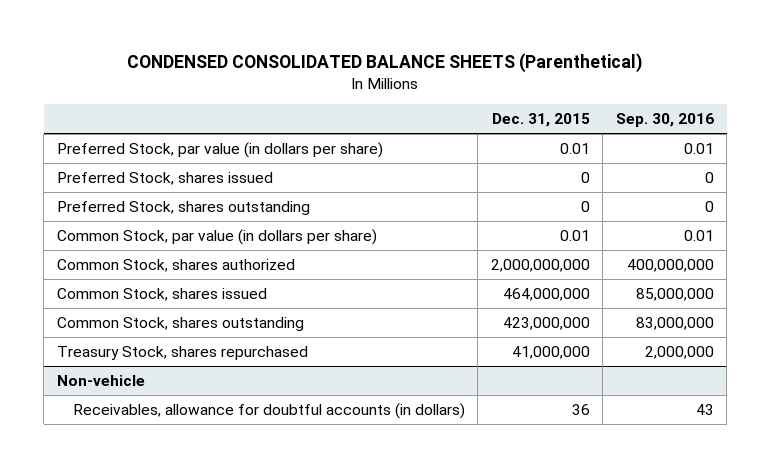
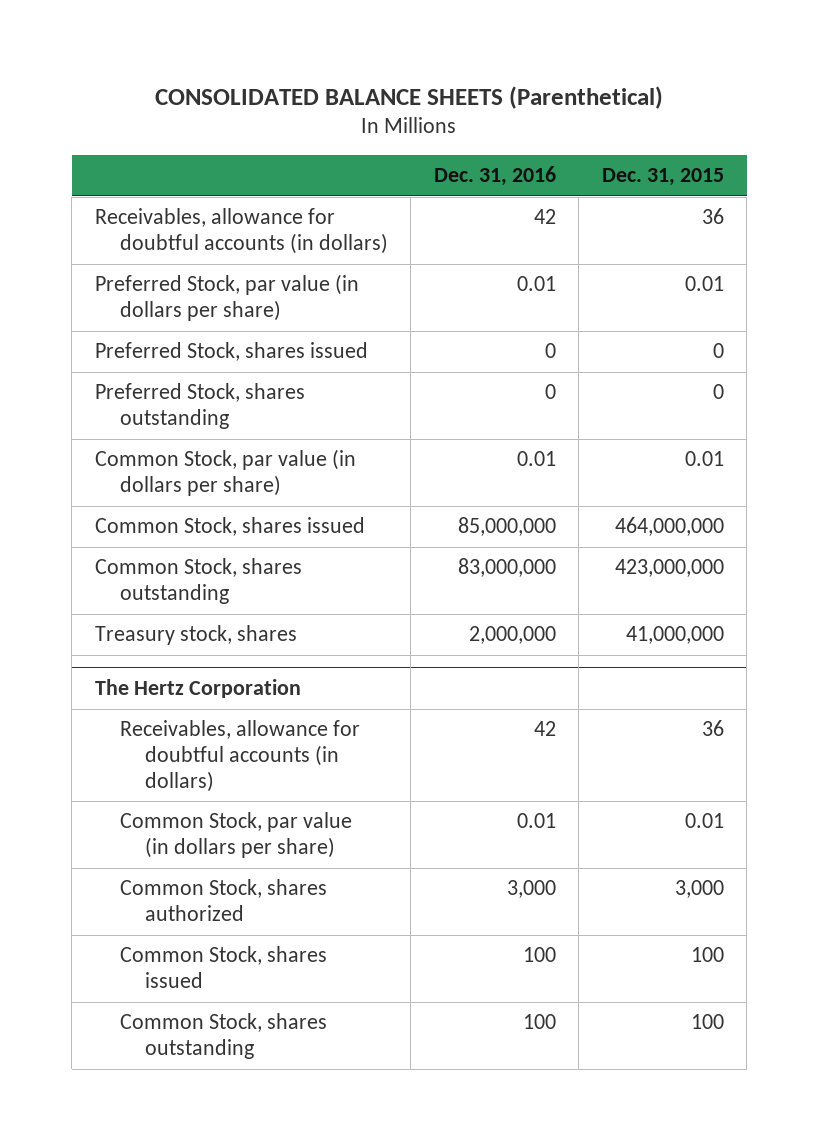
- CONDENSED CONSOLIDATED BALANCE SHEETS (Parenthetical)
+ CONSOLIDATED BALANCE SHEETS (Parenthetical)
- | Dec. 31, 2015 | Sep. 30, 2016
+ | Dec. 31, 2016 | Dec. 31, 2015
+ Receivables, allowance for doubtful accounts (in dollars) | 42 | 36
- Common Stock, shares authorized | 2,000,000,000 | 400,000,000
- Treasury Stock, shares repurchased | 41,000,000 | 2,000,000
- Non-vehicle
+ Treasury stock, shares | 2,000,000 | 41,000,000
+ The Hertz Corporation
+ Common Stock, par value (in dollars per share) | 0.01 | 0.01
+ Common Stock, shares authorized | 3,000 | 3,000
+ Common Stock, shares issued | 100 | 100
+ Common Stock, shares outstanding | 100 | 100

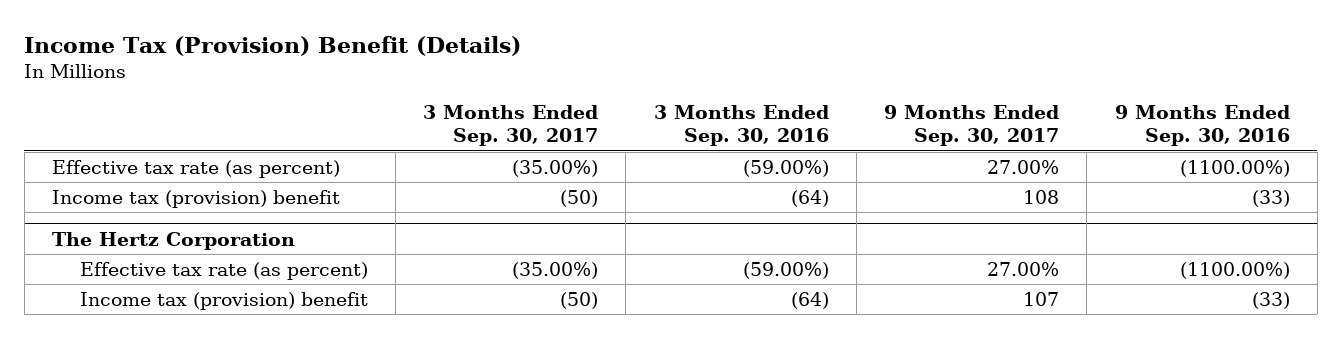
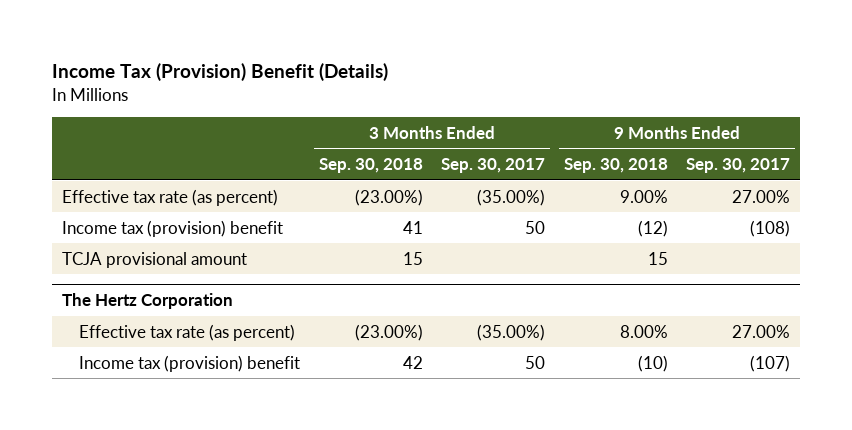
- | 3 Months Ended Sep. 30, 2017 | 3 Months Ended Sep. 30, 2016 | 9 Months Ended Sep. 30, 2017 | 9 Months Ended Sep. 30, 2016
+ | 3 Months Ended Sep. 30, 2018 | 3 Months Ended Sep. 30, 2017 | 9 Months Ended Sep. 30, 2018 | 9 Months Ended Sep. 30, 2017
- Income tax (provision) benefit | (50) | (64) | 108 | (33)
+ Income tax (provision) benefit | 41 | 50 | (12) | (108)
+ TCJA provisional amount | 15 | | 15 |
@ The Hertz Corporation
- Income tax (provision) benefit | (50) | (64) | 107 | (33)
+ Income tax (provision) benefit | 42 | 50 | (10) | (107)

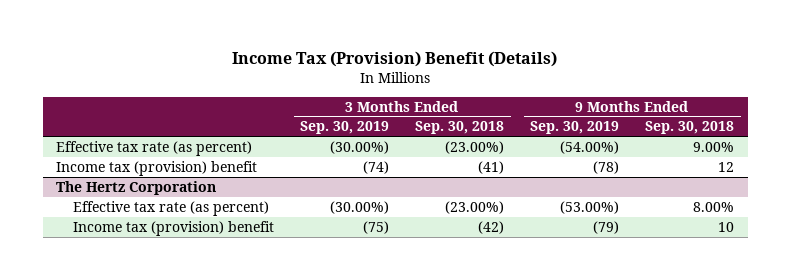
- | 3 Months Ended Sep. 30, 2018 | 3 Months Ended Sep. 30, 2017 | 9 Months Ended Sep. 30, 2018 | 9 Months Ended Sep. 30, 2017
+ | 3 Months Ended Sep. 30, 2019 | 3 Months Ended Sep. 30, 2018 | 9 Months Ended Sep. 30, 2019 | 9 Months Ended Sep. 30, 2018
- Income tax (provision) benefit | 41 | 50 | (12) | (108)
- TCJA provisional amount | 15 | | 15 |
+ Income tax (provision) benefit | (74) | (41) | (78) | 12
@ The Hertz Corporation
- Income tax (provision) benefit | 42 | 50 | (10) | (107)
+ Income tax (provision) benefit | (75) | (42) | (79) | 10

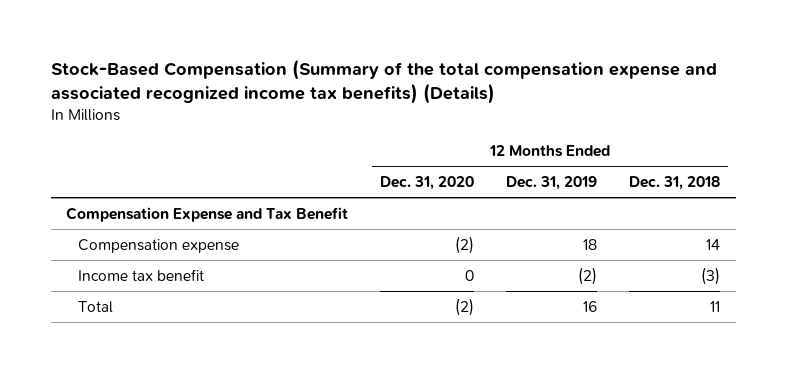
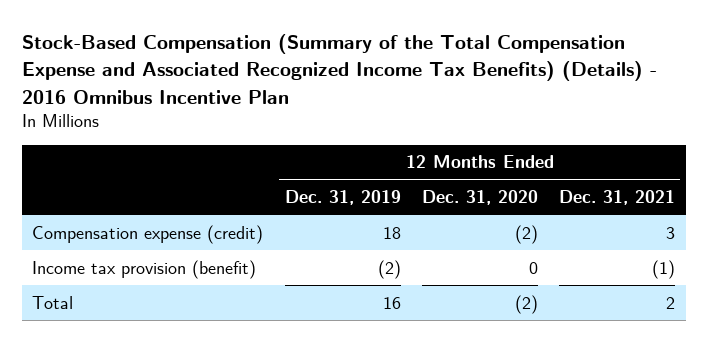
- Stock-Based Compensation (Summary of the total compensation expense and associated recognized income tax benefits) (Details)
+ Stock-Based Compensation (Summary of the Total Compensation Expense and Associated Recognized Income Tax Benefits) (Details) - 2016 Omnibus Incentive Plan
- | 12 Months Ended Dec. 31, 2020 | 12 Months Ended Dec. 31, 2019 | 12 Months Ended Dec. 31, 2018
+ | 12 Months Ended Dec. 31, 2019 | 12 Months Ended Dec. 31, 2020 | 12 Months Ended Dec. 31, 2021
- Compensation Expense and Tax Benefit
- Compensation expense | (2) | 18 | 14
- Income tax benefit | 0 | (2) | (3)
+ Compensation expense (credit) | 18 | (2) | 3
+ Income tax provision (benefit) | (2) | 0 | (1)

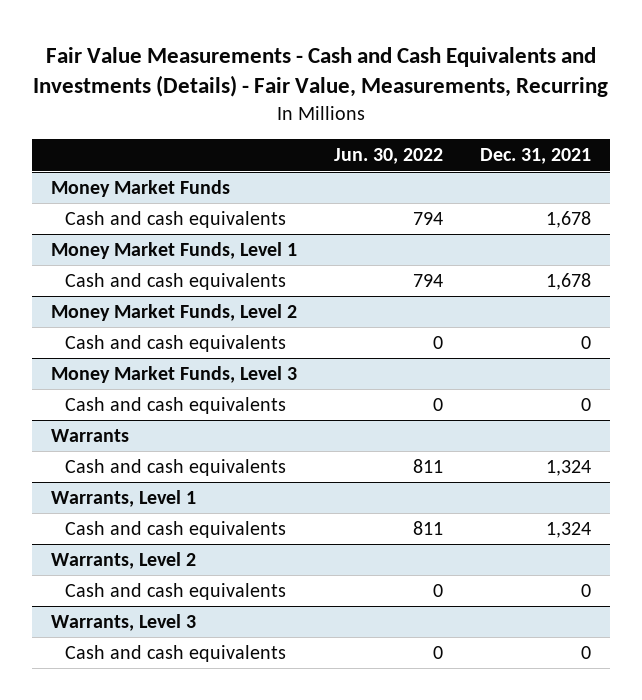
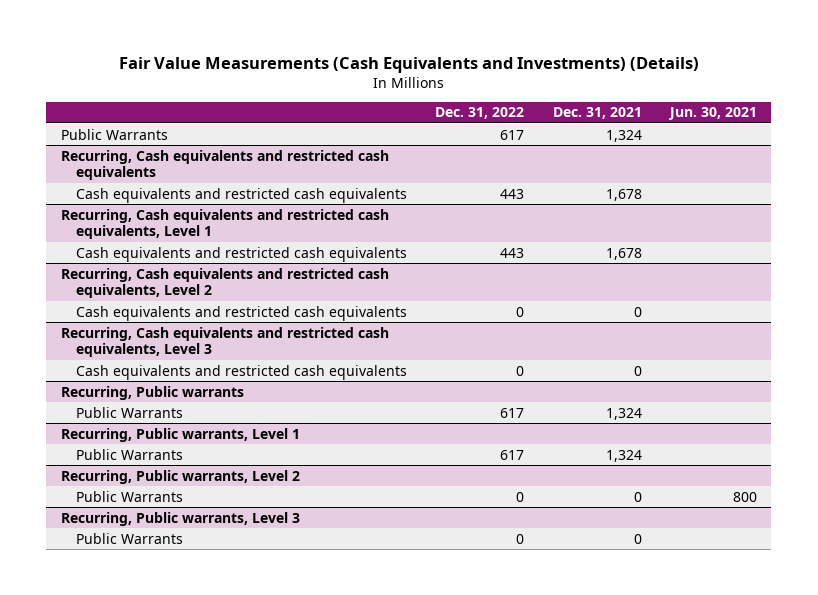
- Fair Value Measurements - Cash and Cash Equivalents and Investments (Details) - Fair Value, Measurements, Recurring
+ Fair Value Measurements (Cash Equivalents and Investments) (Details)
- | Jun. 30, 2022 | Dec. 31, 2021
+ | Dec. 31, 2022 | Dec. 31, 2021 | Jun. 30, 2021
- Money Market Funds
- Cash and cash equivalents | 794 | 1,678
- Money Market Funds, Level 1
- Cash and cash equivalents | 794 | 1,678
- Money Market Funds, Level 2
- Cash and cash equivalents | 0 | 0
- Money Market Funds, Level 3
- Cash and cash equivalents | 0 | 0
- Warrants
- Cash and cash equivalents | 811 | 1,324
- Warrants, Level 1
- Cash and cash equivalents | 811 | 1,324
- Warrants, Level 2
- Cash and cash equivalents | 0 | 0
- Warrants, Level 3
- Cash and cash equivalents | 0 | 0
+ Public Warrants | 617 | 1,324 |
+ Recurring, Cash equivalents and restricted cash equivalents
+ Cash equivalents and restricted cash equivalents | 443 | 1,678 |
+ Recurring, Cash equivalents and restricted cash equivalents, Level 1
+ Cash equivalents and restricted cash equivalents | 443 | 1,678 |
+ Recurring, Cash equivalents and restricted cash equivalents, Level 2
+ Cash equivalents and restricted cash equivalents | 0 | 0 |
+ Recurring, Cash equivalents and restricted cash equivalents, Level 3
+ Cash equivalents and restricted cash equivalents | 0 | 0 |
+ Recurring, Public warrants
+ Public Warrants | 617 | 1,324 |
+ Recurring, Public warrants, Level 1
+ Public Warrants | 617 | 1,324 |
+ Recurring, Public warrants, Level 2
+ Public Warrants | 0 | 0 | 800
+ Recurring, Public warrants, Level 3
+ Public Warrants | 0 | 0 |

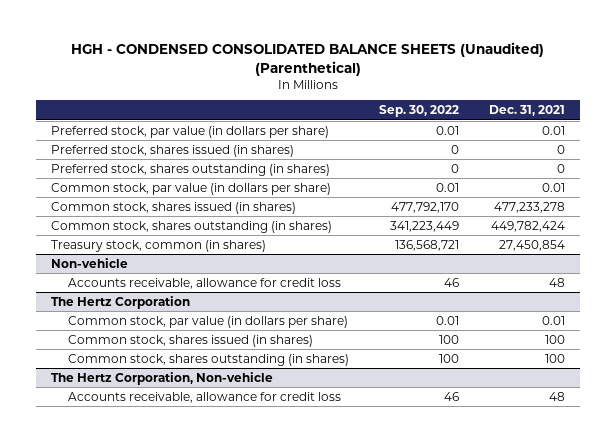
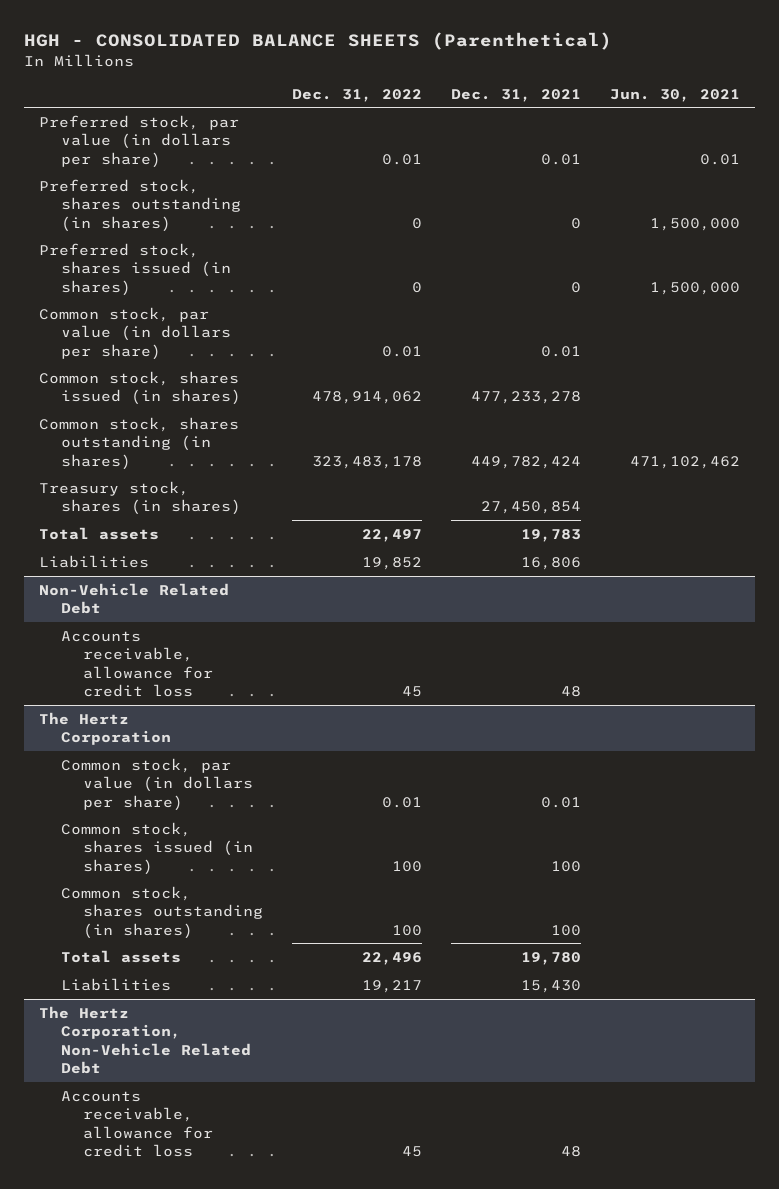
- HGH - CONDENSED CONSOLIDATED BALANCE SHEETS (Unaudited) (Parenthetical)
+ HGH - CONSOLIDATED BALANCE SHEETS (Parenthetical)
- | Sep. 30, 2022 | Dec. 31, 2021
+ | Dec. 31, 2022 | Dec. 31, 2021 | Jun. 30, 2021
moved down: Preferred stock, shares issued (in shares) | 0 | 0 | 1,500,000
- Treasury stock, common (in shares) | 136,568,721 | 27,450,854
- Non-vehicle
+ Treasury stock, shares (in shares) | | 27,450,854 |
+ Total assets | 22,497 | 19,783 |
+ Liabilities | 19,852 | 16,806 |
+ Non-Vehicle Related Debt
- The Hertz Corporation, Non-vehicle
@ The Hertz Corporation
+ Total assets | 22,496 | 19,780 |
+ Liabilities | 19,217 | 15,430 |
+ The Hertz Corporation, Non-Vehicle Related Debt

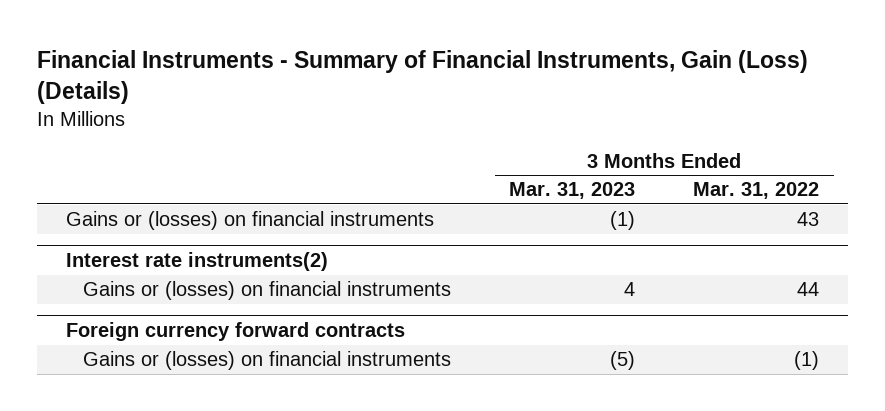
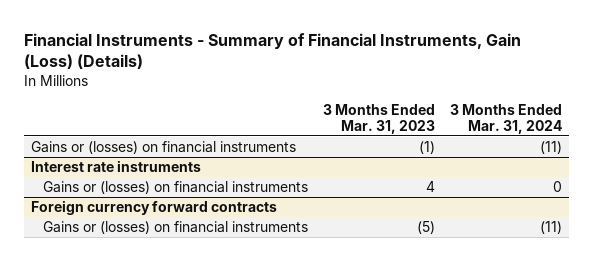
- | 3 Months Ended Mar. 31, 2023 | 3 Months Ended Mar. 31, 2022
+ | 3 Months Ended Mar. 31, 2023 | 3 Months Ended Mar. 31, 2024
- Interest rate instruments(2)
+ Interest rate instruments

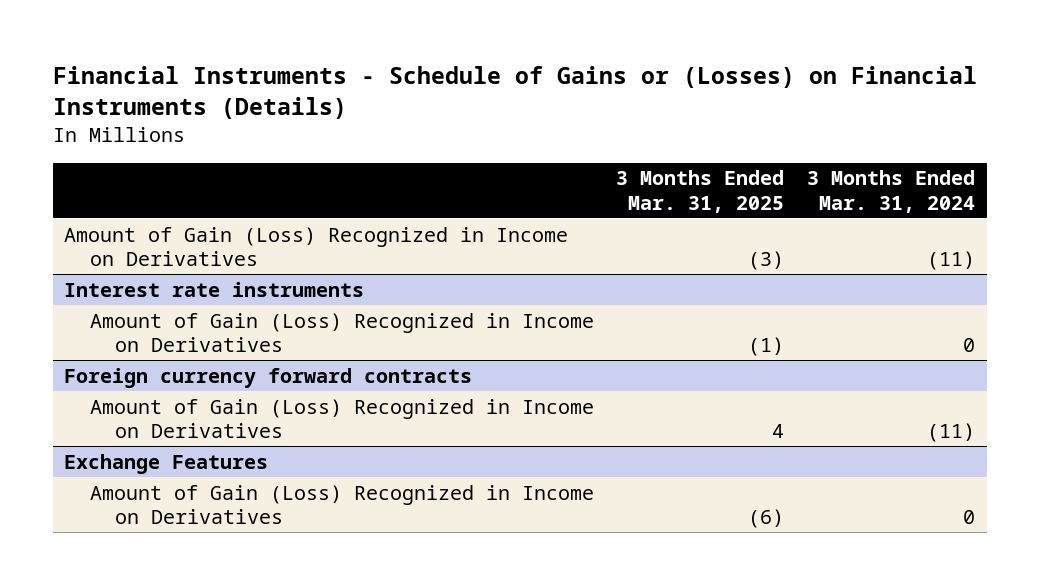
- Financial Instruments - Summary of Financial Instruments, Gain (Loss) (Details)
+ Financial Instruments - Schedule of Gains or (Losses) on Financial Instruments (Details)
- | 3 Months Ended Mar. 31, 2023 | 3 Months Ended Mar. 31, 2024
+ | 3 Months Ended Mar. 31, 2025 | 3 Months Ended Mar. 31, 2024
- Gains or (losses) on financial instruments | (1) | (11)
+ Amount of Gain (Loss) Recognized in Income on Derivatives | (3) | (11)
@ Interest rate instruments
- Gains or (losses) on financial instruments | 4 | 0
+ Amount of Gain (Loss) Recognized in Income on Derivatives | (1) | 0
@ Foreign currency forward contracts
- Gains or (losses) on financial instruments | (5) | (11)
+ Amount of Gain (Loss) Recognized in Income on Derivatives | 4 | (11)
+ Exchange Features
+ Amount of Gain (Loss) Recognized in Income on Derivatives | (6) | 0

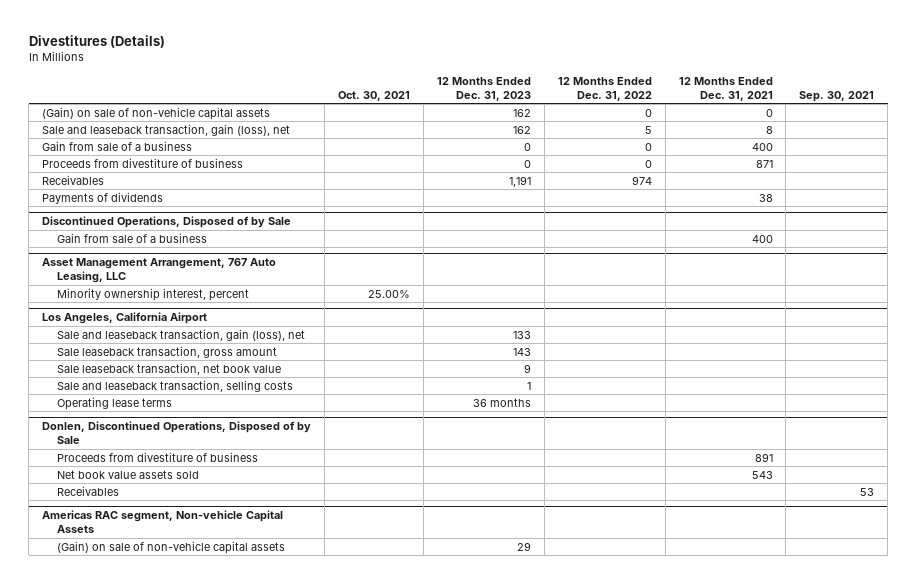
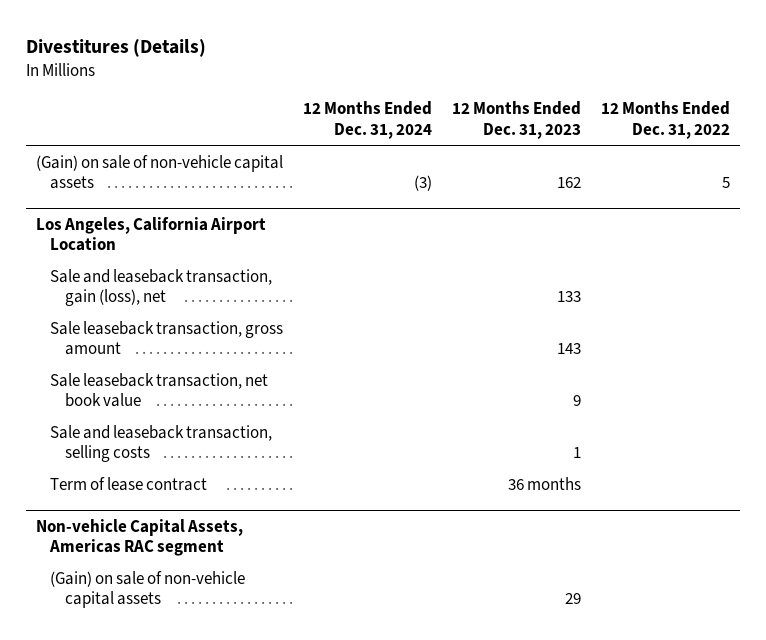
- | Oct. 30, 2021 | 12 Months Ended Dec. 31, 2023 | 12 Months Ended Dec. 31, 2022 | 12 Months Ended Dec. 31, 2021 | Sep. 30, 2021
+ | 12 Months Ended Dec. 31, 2024 | 12 Months Ended Dec. 31, 2023 | 12 Months Ended Dec. 31, 2022
- (Gain) on sale of non-vehicle capital assets | | 162 | 0 | 0 |
- Sale and leaseback transaction, gain (loss), net | | 162 | 5 | 8 |
- Gain from sale of a business | | 0 | 0 | 400 |
- Proceeds from divestiture of business | | 0 | 0 | 871 |
- Receivables | | 1,191 | 974 | |
- Payments of dividends | | | | 38 |
- Discontinued Operations, Disposed of by Sale
- Gain from sale of a business | | | | 400 |
- Asset Management Arrangement, 767 Auto Leasing, LLC
- Minority ownership interest, percent | 25.00% | | | |
- Los Angeles, California Airport
+ (Gain) on sale of non-vehicle capital assets | (3) | 162 | 5
+ Los Angeles, California Airport Location
- Operating lease terms | | 36 months | | |
- Donlen, Discontinued Operations, Disposed of by Sale
- Proceeds from divestiture of business | | | | 891 |
- Net book value assets sold | | | | 543 |
- Receivables | | | | | 53
- Americas RAC segment, Non-vehicle Capital Assets
+ Term of lease contract | | 36 months |
+ Non-vehicle Capital Assets, Americas RAC segment

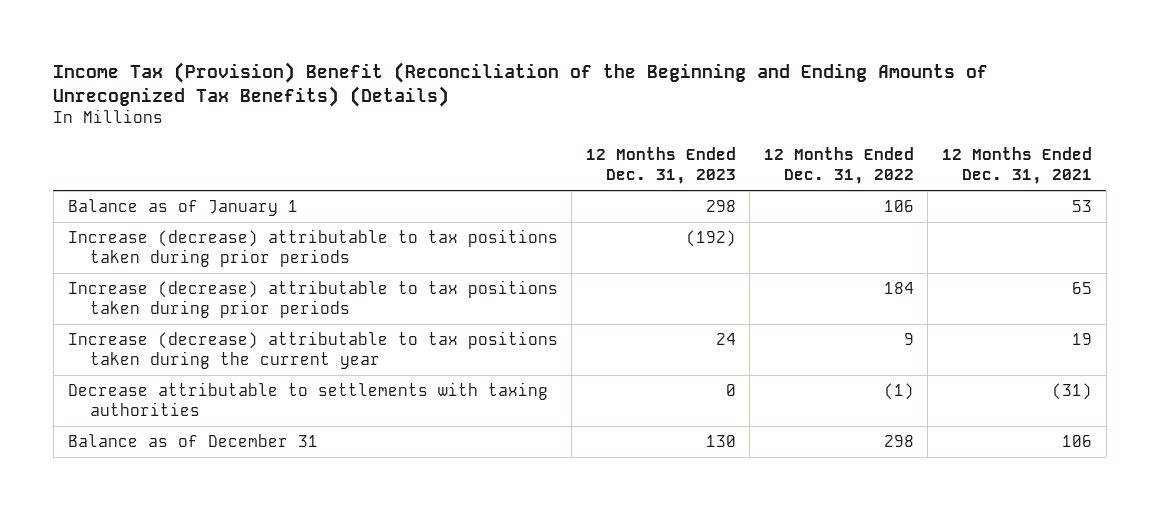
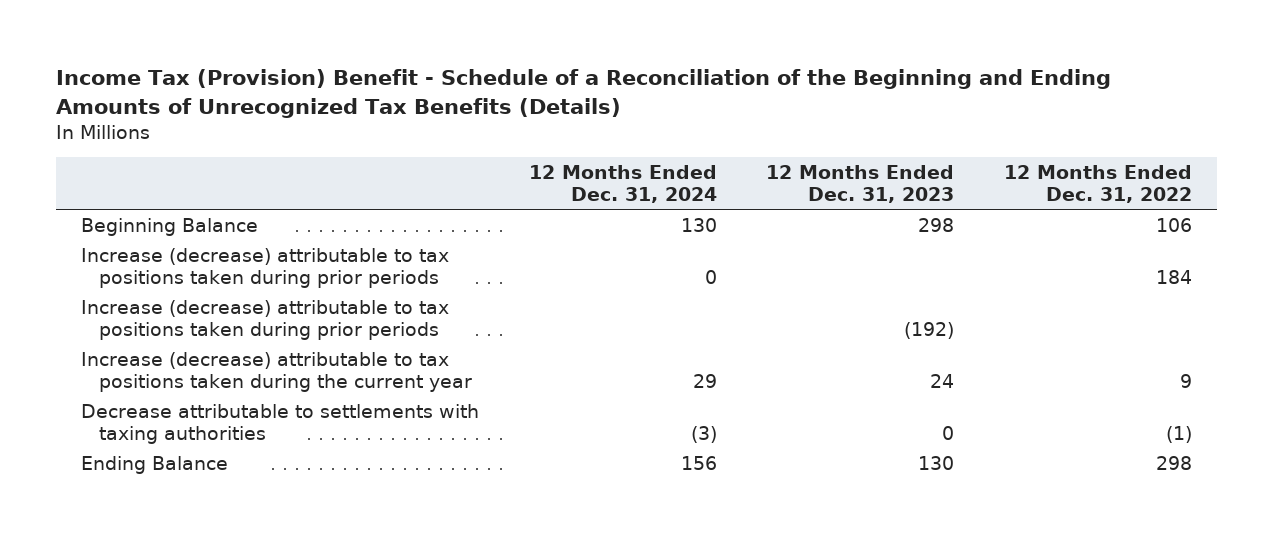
- Income Tax (Provision) Benefit (Reconciliation of the Beginning and Ending Amounts of Unrecognized Tax Benefits) (Details)
+ Income Tax (Provision) Benefit - Schedule of a Reconciliation of the Beginning and Ending Amounts of Unrecognized Tax Benefits (Details)
- | 12 Months Ended Dec. 31, 2023 | 12 Months Ended Dec. 31, 2022 | 12 Months Ended Dec. 31, 2021
+ | 12 Months Ended Dec. 31, 2024 | 12 Months Ended Dec. 31, 2023 | 12 Months Ended Dec. 31, 2022
- Balance as of January 1 | 298 | 106 | 53
+ Beginning Balance | 130 | 298 | 106
moved down: Increase (decrease) attributable to tax positions taken during prior periods | | (192) |
- Balance as of December 31 | 130 | 298 | 106
+ Ending Balance | 156 | 130 | 298

